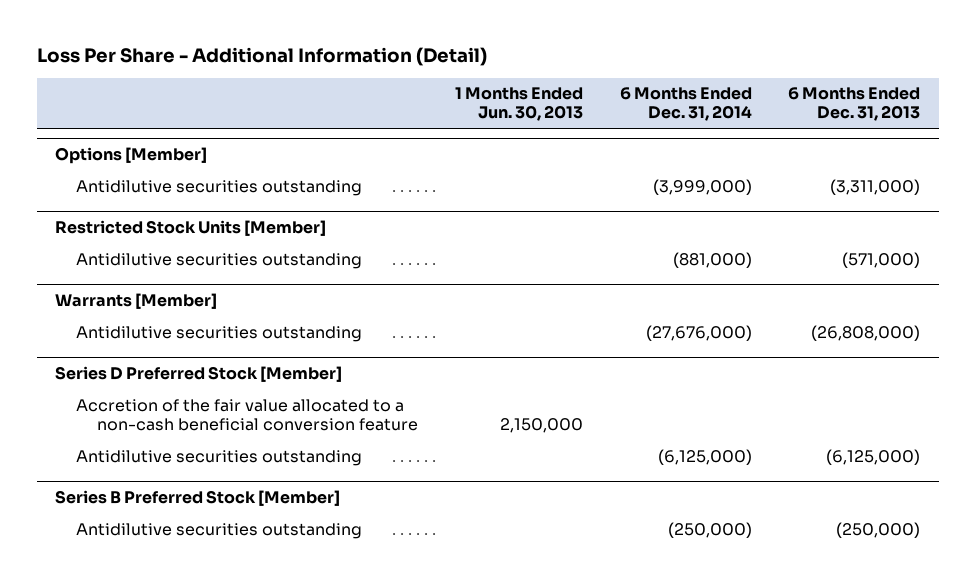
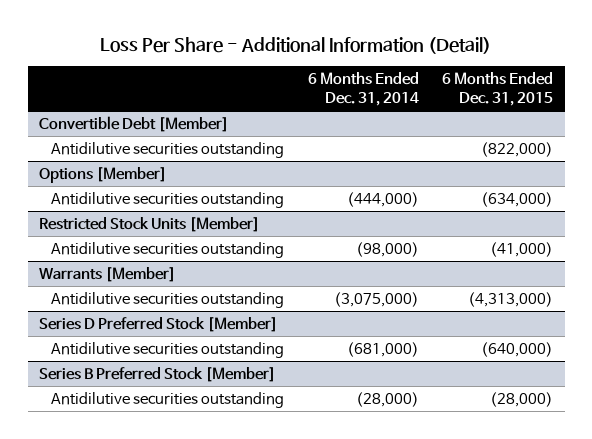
- | 1 Months Ended Jun. 30, 2013 | 6 Months Ended Dec. 31, 2014 | 6 Months Ended Dec. 31, 2013
+ | 6 Months Ended Dec. 31, 2014 | 6 Months Ended Dec. 31, 2015
+ Convertible Debt [Member]
+ Antidilutive securities outstanding | | (822,000)
@ Options [Member]
- Antidilutive securities outstanding | | (3,999,000) | (3,311,000)
+ Antidilutive securities outstanding | (444,000) | (634,000)
@ Restricted Stock Units [Member]
- Antidilutive securities outstanding | | (881,000) | (571,000)
+ Antidilutive securities outstanding | (98,000) | (41,000)
@ Warrants [Member]
- Antidilutive securities outstanding | | (27,676,000) | (26,808,000)
+ Antidilutive securities outstanding | (3,075,000) | (4,313,000)
@ Series D Preferred Stock [Member]
- Accretion of the fair value allocated to a non-cash beneficial conversion feature | 2,150,000 | |
- Antidilutive securities outstanding | | (6,125,000) | (6,125,000)
+ Antidilutive securities outstanding | (681,000) | (640,000)
@ Series B Preferred Stock [Member]
- Antidilutive securities outstanding | | (250,000) | (250,000)
+ Antidilutive securities outstanding | (28,000) | (28,000)

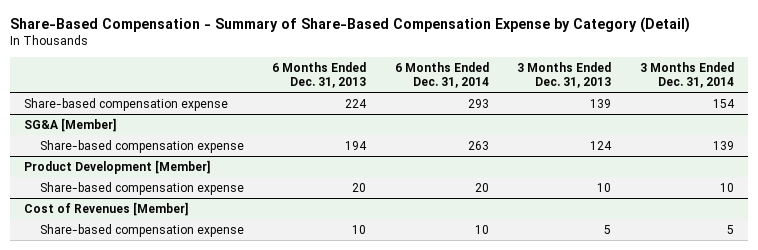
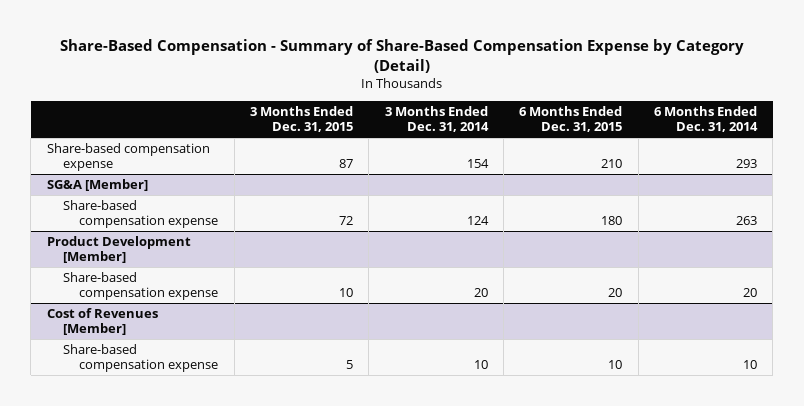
- | 6 Months Ended Dec. 31, 2013 | 6 Months Ended Dec. 31, 2014 | 3 Months Ended Dec. 31, 2013 | 3 Months Ended Dec. 31, 2014
+ | 3 Months Ended Dec. 31, 2015 | 3 Months Ended Dec. 31, 2014 | 6 Months Ended Dec. 31, 2015 | 6 Months Ended Dec. 31, 2014
@ SG&A [Member]
- Share-based compensation expense | 194 | 263 | 124 | 139
+ Share-based compensation expense | 72 | 124 | 180 | 263
@ Product Development [Member]
- Share-based compensation expense | 20 | 20 | 10 | 10
+ Share-based compensation expense | 10 | 20 | 20 | 20
@ Cost of Revenues [Member]
- Share-based compensation expense | 10 | 10 | 5 | 5
+ Share-based compensation expense | 5 | 10 | 10 | 10

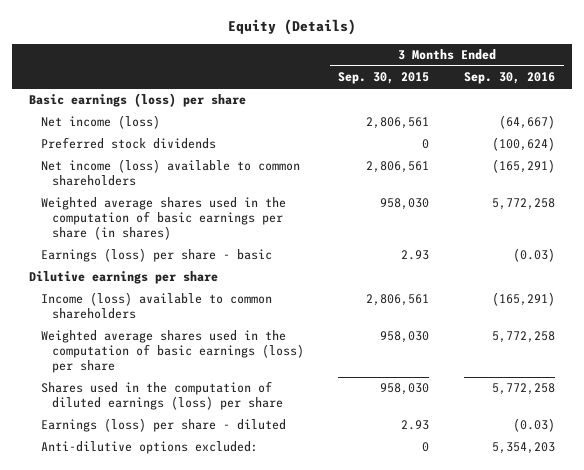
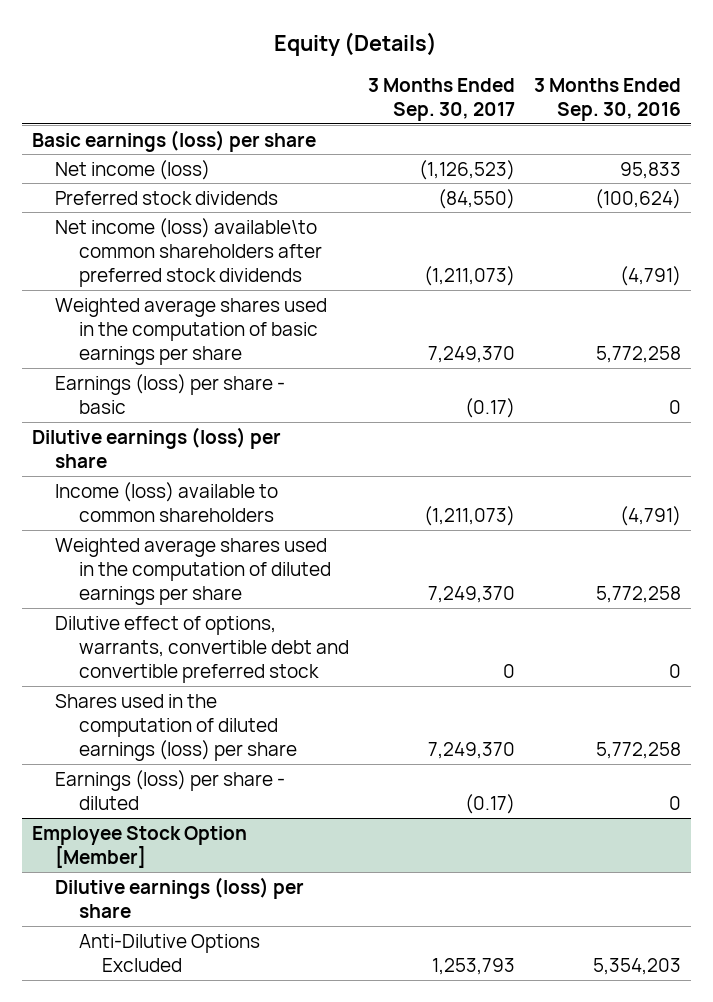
- | 3 Months Ended Sep. 30, 2015 | 3 Months Ended Sep. 30, 2016
+ | 3 Months Ended Sep. 30, 2017 | 3 Months Ended Sep. 30, 2016
- Net income (loss) | 2,806,561 | (64,667)
+ Net income (loss) | (1,126,523) | 95,833
- Net income (loss) available to common shareholders | 2,806,561 | (165,291)
- Weighted average shares used in the computation of basic earnings per share (in shares) | 958,030 | 5,772,258
- Earnings (loss) per share - basic | 2.93 | (0.03)
- Dilutive earnings per share
- Income (loss) available to common shareholders | 2,806,561 | (165,291)
- Weighted average shares used in the computation of basic earnings (loss) per share | 958,030 | 5,772,258
+ Net income (loss) available\to common shareholders after preferred stock dividends | (1,211,073) | (4,791)
+ Weighted average shares used in the computation of basic earnings per share | 7,249,370 | 5,772,258
+ Earnings (loss) per share - basic | (0.17) | 0
+ Dilutive earnings (loss) per share
+ Income (loss) available to common shareholders | (1,211,073) | (4,791)
+ Weighted average shares used in the computation of diluted earnings per share | 7,249,370 | 5,772,258
+ Dilutive effect of options, warrants, convertible debt and convertible preferred stock | 0 | 0
- Earnings (loss) per share - diluted | 2.93 | (0.03)
- Anti-dilutive options excluded: | 0 | 5,354,203
+ Earnings (loss) per share - diluted | (0.17) | 0
+ Employee Stock Option [Member]
+ Dilutive earnings (loss) per share
+ Anti-Dilutive Options Excluded | 1,253,793 | 5,354,203

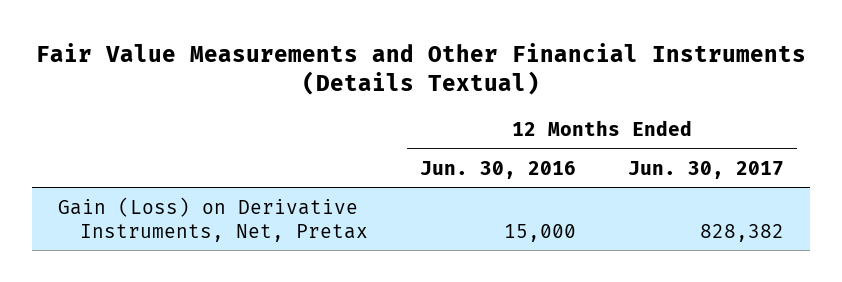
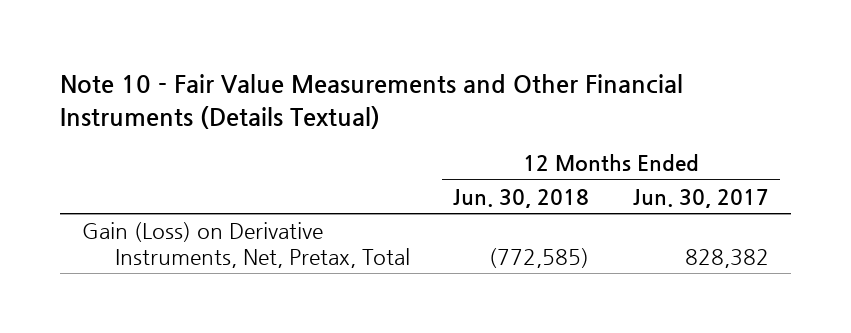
- Fair Value Measurements and Other Financial Instruments (Details Textual)
+ Note 10 - Fair Value Measurements and Other Financial Instruments (Details Textual)
- | 12 Months Ended Jun. 30, 2016 | 12 Months Ended Jun. 30, 2017
+ | 12 Months Ended Jun. 30, 2018 | 12 Months Ended Jun. 30, 2017
- Gain (Loss) on Derivative Instruments, Net, Pretax | 15,000 | 828,382
+ Gain (Loss) on Derivative Instruments, Net, Pretax, Total | (772,585) | 828,382

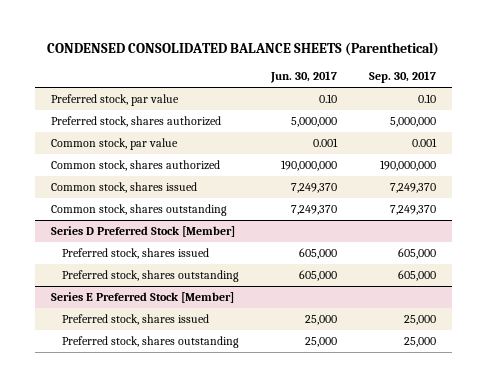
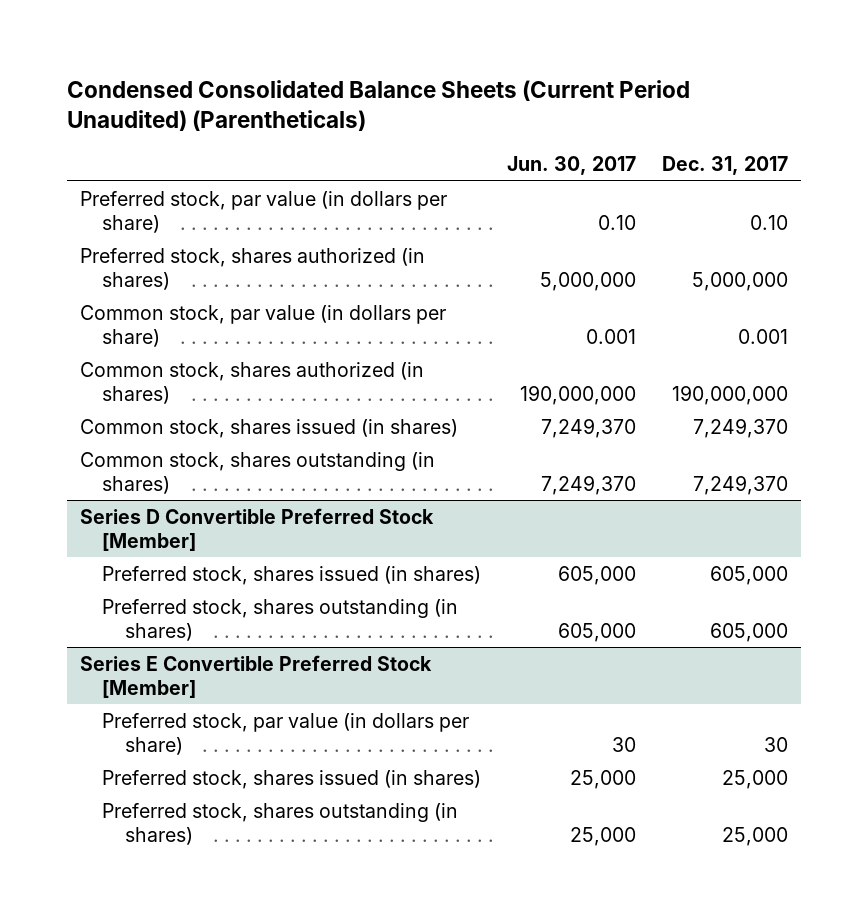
- CONDENSED CONSOLIDATED BALANCE SHEETS (Parenthetical)
+ Condensed Consolidated Balance Sheets (Current Period Unaudited) (Parentheticals)
- | Jun. 30, 2017 | Sep. 30, 2017
+ | Jun. 30, 2017 | Dec. 31, 2017
- Preferred stock, par value | 0.10 | 0.10
- Preferred stock, shares authorized | 5,000,000 | 5,000,000
- Common stock, par value | 0.001 | 0.001
- Common stock, shares authorized | 190,000,000 | 190,000,000
- Common stock, shares issued | 7,249,370 | 7,249,370
- Common stock, shares outstanding | 7,249,370 | 7,249,370
- Series D Preferred Stock [Member]
- Preferred stock, shares issued | 605,000 | 605,000
- Preferred stock, shares outstanding | 605,000 | 605,000
- Series E Preferred Stock [Member]
- Preferred stock, shares issued | 25,000 | 25,000
- Preferred stock, shares outstanding | 25,000 | 25,000
+ Preferred stock, par value (in dollars per share) | 0.10 | 0.10
+ Preferred stock, shares authorized (in shares) | 5,000,000 | 5,000,000
+ Common stock, par value (in dollars per share) | 0.001 | 0.001
+ Common stock, shares authorized (in shares) | 190,000,000 | 190,000,000
+ Common stock, shares issued (in shares) | 7,249,370 | 7,249,370
+ Common stock, shares outstanding (in shares) | 7,249,370 | 7,249,370
+ Series D Convertible Preferred Stock [Member]
+ Preferred stock, shares issued (in shares) | 605,000 | 605,000
+ Preferred stock, shares outstanding (in shares) | 605,000 | 605,000
+ Series E Convertible Preferred Stock [Member]
+ Preferred stock, par value (in dollars per share) | 30 | 30
+ Preferred stock, shares issued (in shares) | 25,000 | 25,000
+ Preferred stock, shares outstanding (in shares) | 25,000 | 25,000

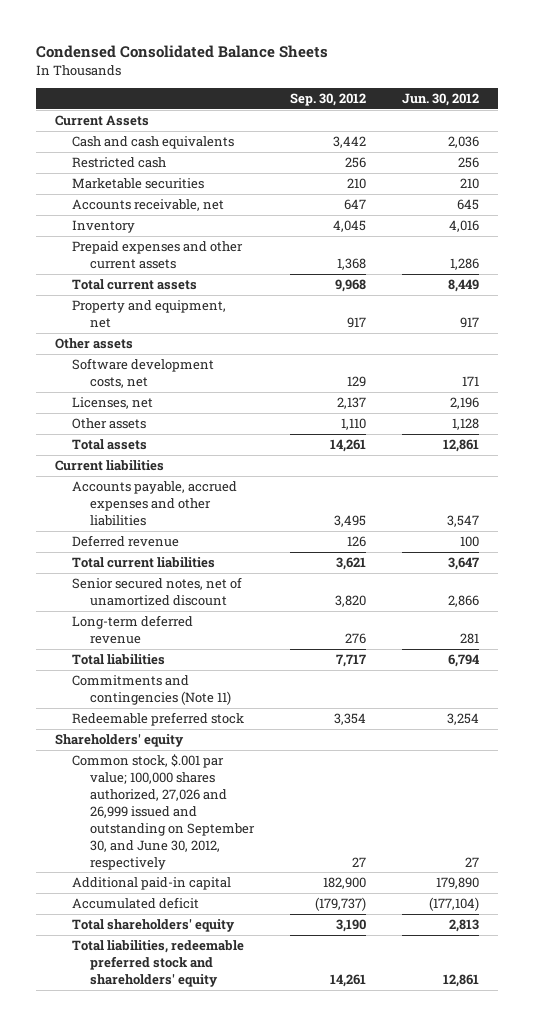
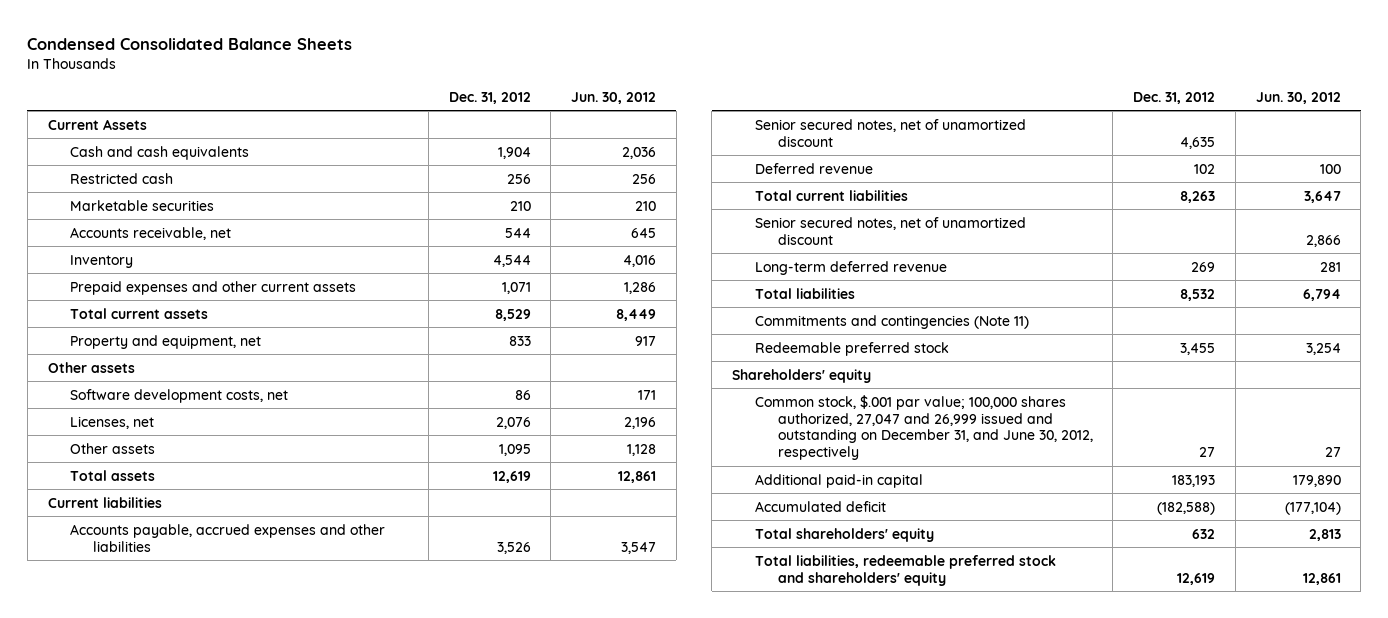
- | Sep. 30, 2012 | Jun. 30, 2012
+ | Dec. 31, 2012 | Jun. 30, 2012
+ Senior secured notes, net of unamortized discount | 4,635 |
- Common stock, $.001 par value; 100,000 shares authorized, 27,026 and 26,999 issued and outstanding on September 30, and June 30, 2012, respectively | 27 | 27
+ Common stock, $.001 par value; 100,000 shares authorized, 27,047 and 26,999 issued and outstanding on December 31, and June 30, 2012, respectively | 27 | 27

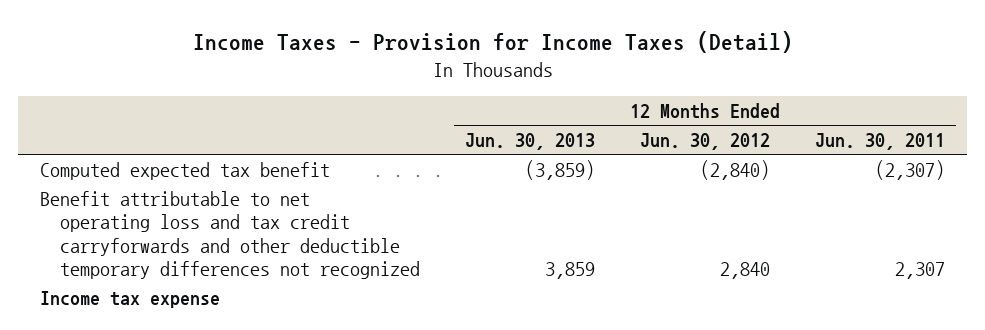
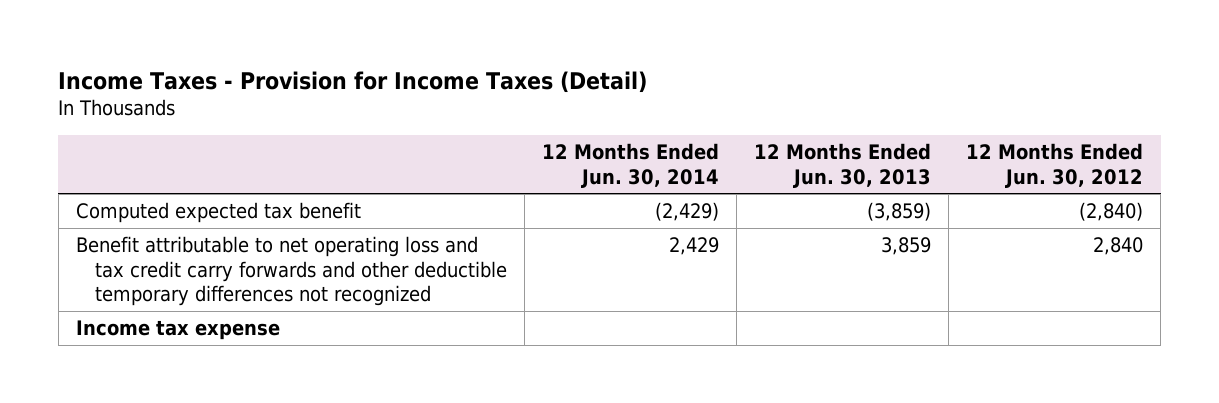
- | 12 Months Ended Jun. 30, 2013 | 12 Months Ended Jun. 30, 2012 | 12 Months Ended Jun. 30, 2011
+ | 12 Months Ended Jun. 30, 2014 | 12 Months Ended Jun. 30, 2013 | 12 Months Ended Jun. 30, 2012
- Benefit attributable to net operating loss and tax credit carryforwards and other deductible temporary differences not recognized | 3,859 | 2,840 | 2,307
+ Benefit attributable to net operating loss and tax credit carry forwards and other deductible temporary differences not recognized | 2,429 | 3,859 | 2,840

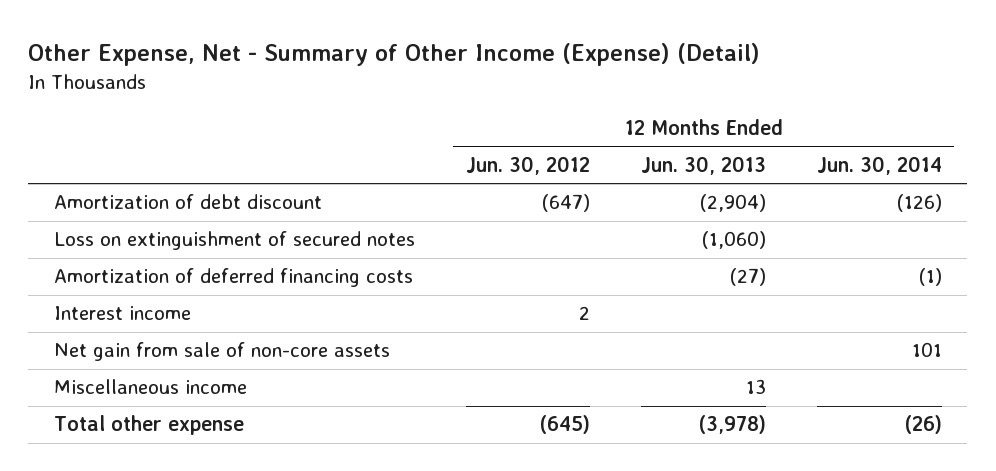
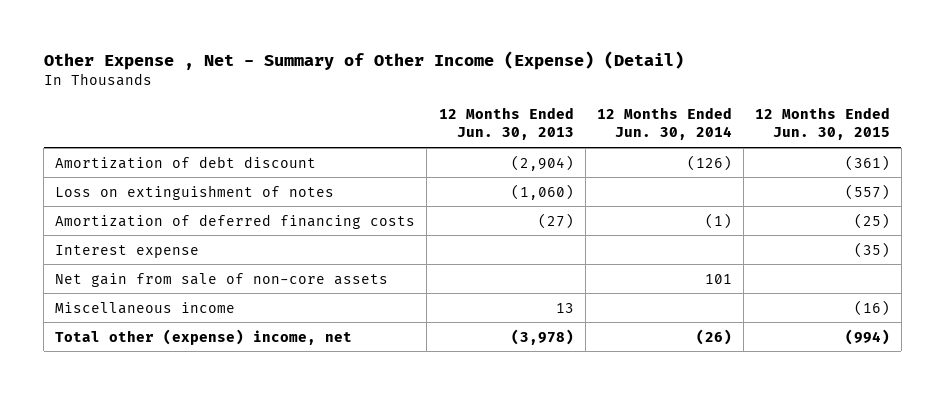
- Other Expense, Net - Summary of Other Income (Expense) (Detail)
+ Other Expense , Net - Summary of Other Income (Expense) (Detail)
- | 12 Months Ended Jun. 30, 2012 | 12 Months Ended Jun. 30, 2013 | 12 Months Ended Jun. 30, 2014
+ | 12 Months Ended Jun. 30, 2013 | 12 Months Ended Jun. 30, 2014 | 12 Months Ended Jun. 30, 2015
- Loss on extinguishment of secured notes | | (1,060) |
+ Loss on extinguishment of notes | (1,060) | | (557)
- Interest income | 2 | |
+ Interest expense | | | (35)
- Total other expense | (645) | (3,978) | (26)
+ Total other (expense) income, net | (3,978) | (26) | (994)

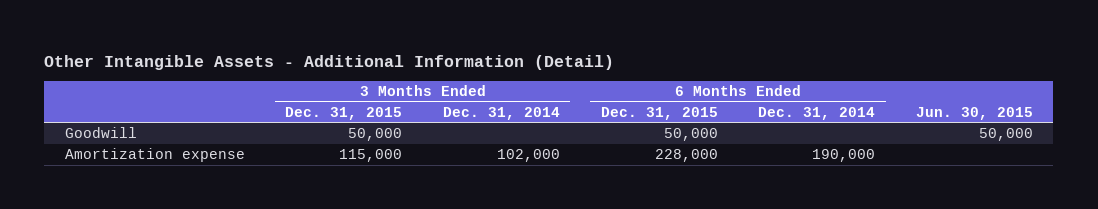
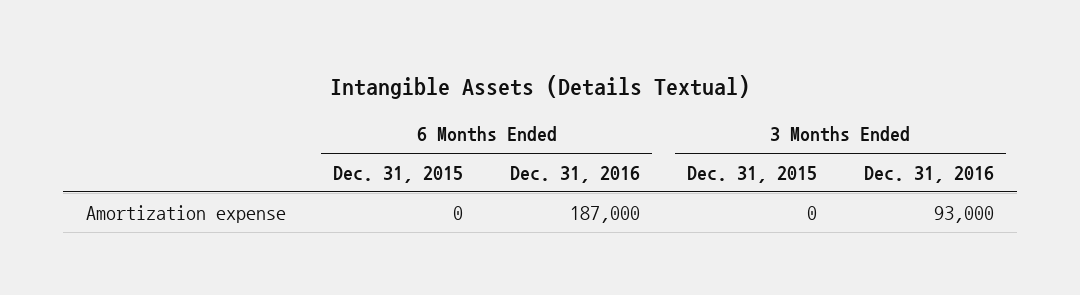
- Other Intangible Assets - Additional Information (Detail)
+ Intangible Assets (Details Textual)
- | 3 Months Ended Dec. 31, 2015 | 3 Months Ended Dec. 31, 2014 | 6 Months Ended Dec. 31, 2015 | 6 Months Ended Dec. 31, 2014 | Jun. 30, 2015
+ | 6 Months Ended Dec. 31, 2015 | 6 Months Ended Dec. 31, 2016 | 3 Months Ended Dec. 31, 2015 | 3 Months Ended Dec. 31, 2016
- Goodwill | 50,000 | | 50,000 | | 50,000
- Amortization expense | 115,000 | 102,000 | 228,000 | 190,000 |
+ Amortization expense | 0 | 187,000 | 0 | 93,000

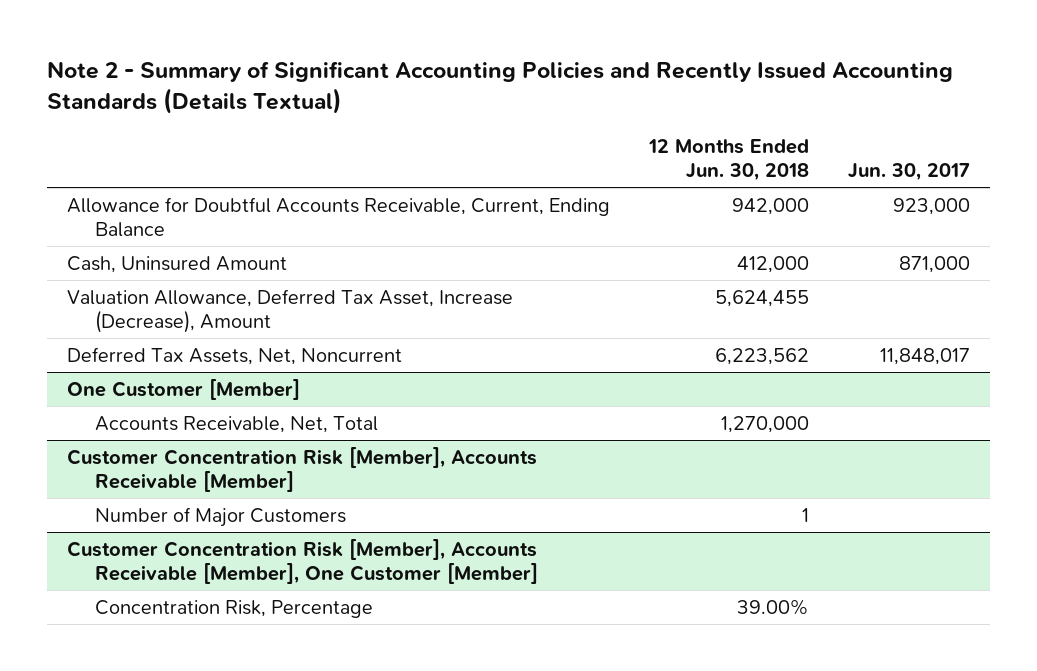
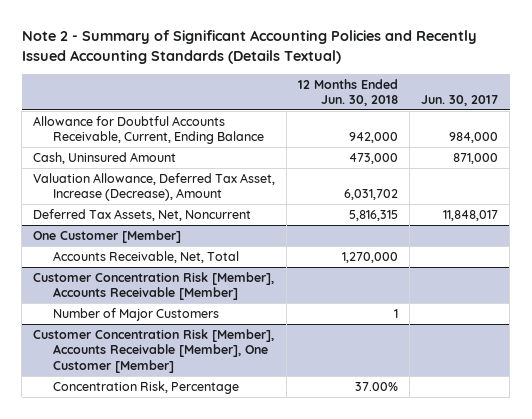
- Allowance for Doubtful Accounts Receivable, Current, Ending Balance | 942,000 | 923,000
- Cash, Uninsured Amount | 412,000 | 871,000
- Valuation Allowance, Deferred Tax Asset, Increase (Decrease), Amount | 5,624,455 |
- Deferred Tax Assets, Net, Noncurrent | 6,223,562 | 11,848,017
+ Allowance for Doubtful Accounts Receivable, Current, Ending Balance | 942,000 | 984,000
+ Cash, Uninsured Amount | 473,000 | 871,000
+ Valuation Allowance, Deferred Tax Asset, Increase (Decrease), Amount | 6,031,702 |
+ Deferred Tax Assets, Net, Noncurrent | 5,816,315 | 11,848,017
@ Customer Concentration Risk [Member], Accounts Receivable [Member], One Customer [Member]
- Concentration Risk, Percentage | 39.00% |
+ Concentration Risk, Percentage | 37.00% |

